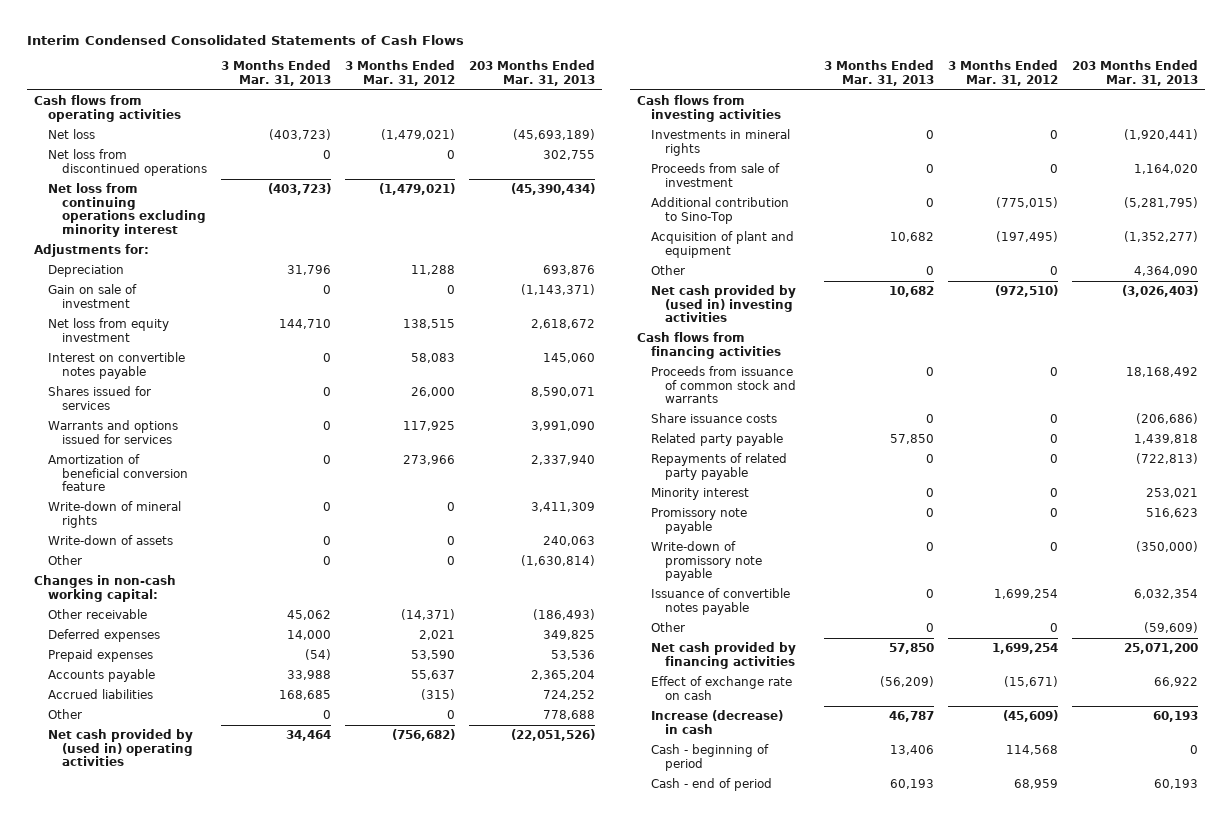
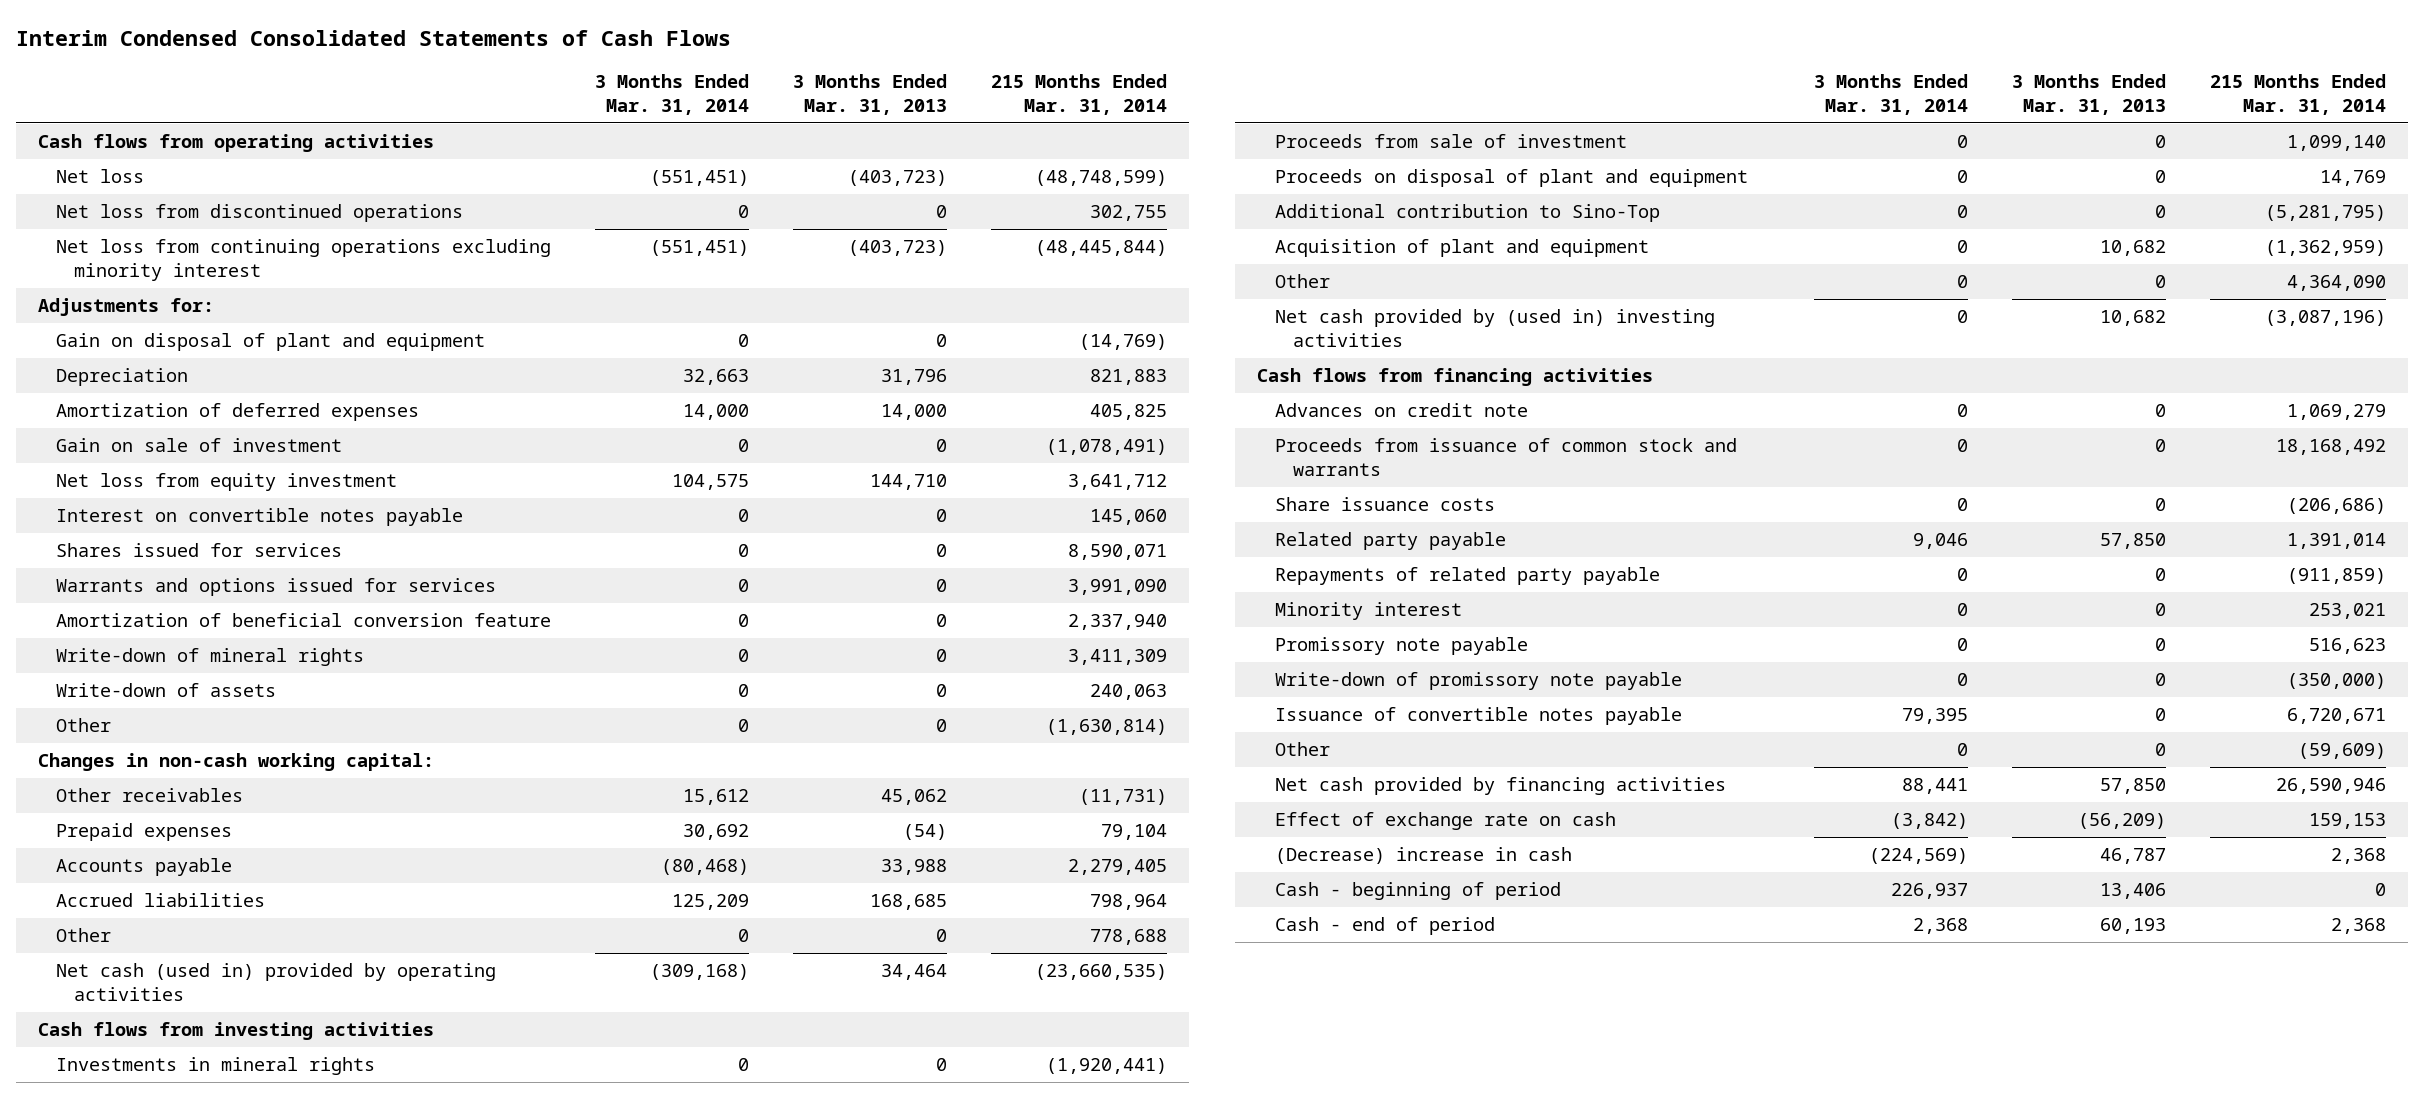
- | 3 Months Ended Mar. 31, 2013 | 3 Months Ended Mar. 31, 2012 | 203 Months Ended Mar. 31, 2013
+ | 3 Months Ended Mar. 31, 2014 | 3 Months Ended Mar. 31, 2013 | 215 Months Ended Mar. 31, 2014
+ Gain on disposal of plant and equipment | 0 | 0 | (14,769)
+ Amortization of deferred expenses | 14,000 | 14,000 | 405,825
- Other receivable | 45,062 | (14,371) | (186,493)
- Deferred expenses | 14,000 | 2,021 | 349,825
+ Other receivables | 15,612 | 45,062 | (11,731)
- Net cash provided by (used in) operating activities | 34,464 | (756,682) | (22,051,526)
+ Net cash (used in) provided by operating activities | (309,168) | 34,464 | (23,660,535)
+ Proceeds on disposal of plant and equipment | 0 | 0 | 14,769
+ Advances on credit note | 0 | 0 | 1,069,279
- Increase (decrease) in cash | 46,787 | (45,609) | 60,193
+ (Decrease) increase in cash | (224,569) | 46,787 | 2,368

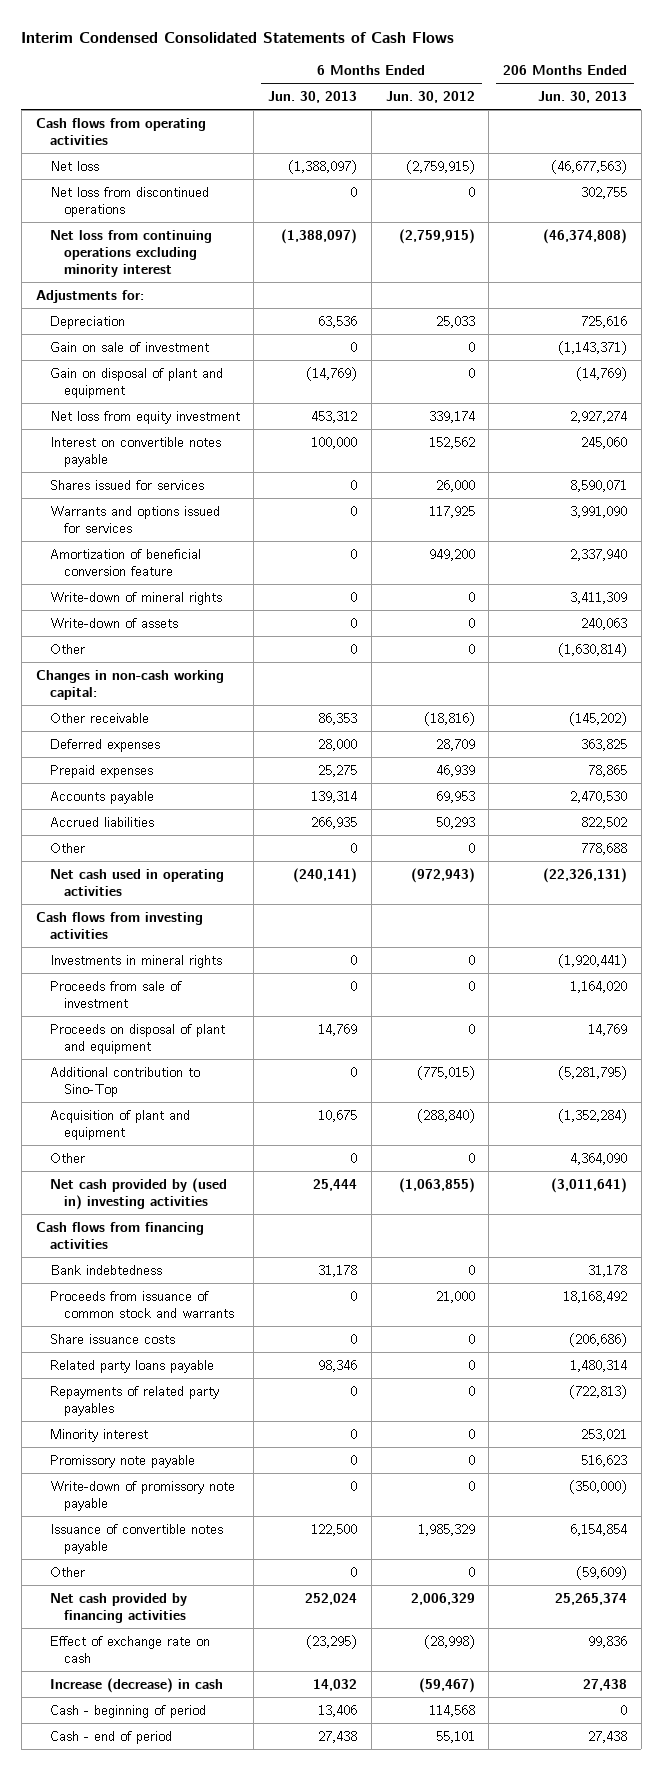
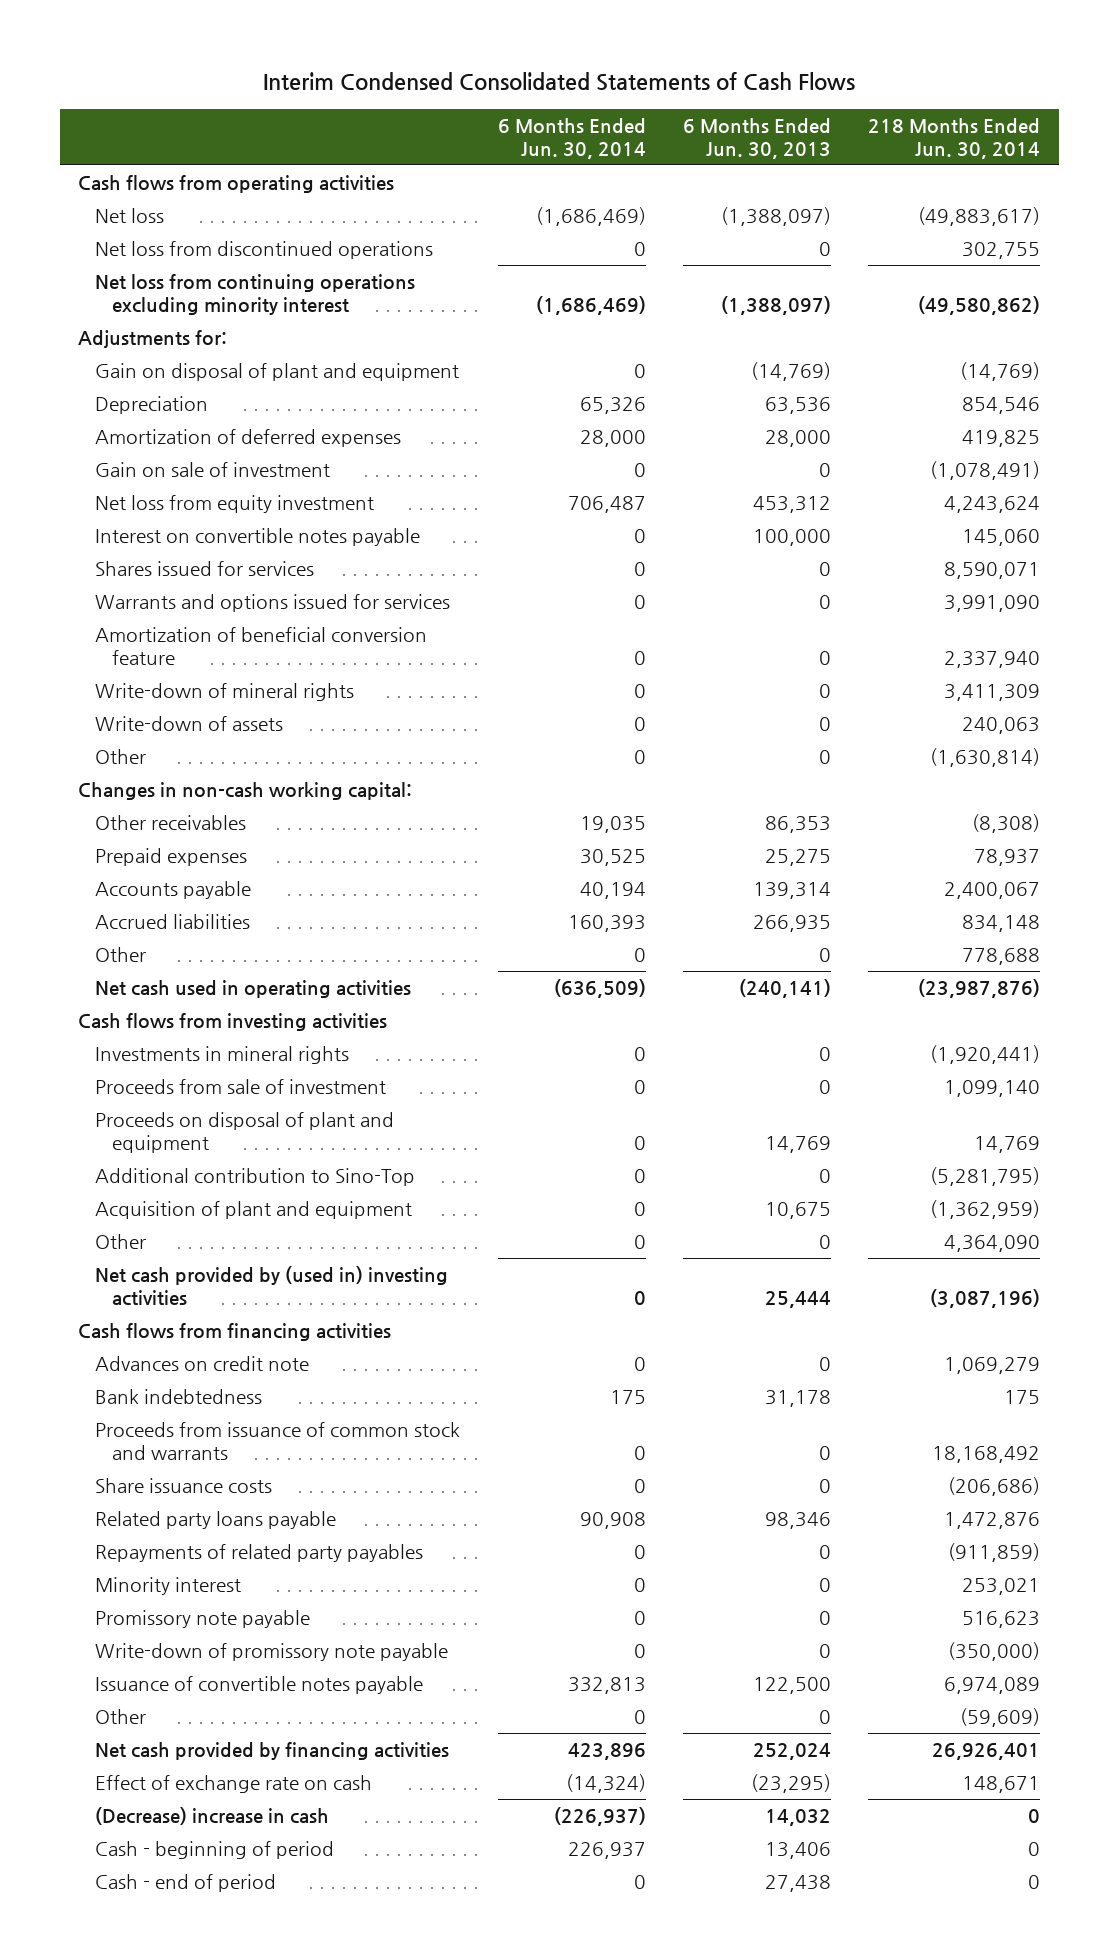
- | 6 Months Ended Jun. 30, 2013 | 6 Months Ended Jun. 30, 2012 | 206 Months Ended Jun. 30, 2013
+ | 6 Months Ended Jun. 30, 2014 | 6 Months Ended Jun. 30, 2013 | 218 Months Ended Jun. 30, 2014
moved up: Gain on disposal of plant and equipment | 0 | (14,769) | (14,769)
+ Amortization of deferred expenses | 28,000 | 28,000 | 419,825
- Other receivable | 86,353 | (18,816) | (145,202)
- Deferred expenses | 28,000 | 28,709 | 363,825
+ Other receivables | 19,035 | 86,353 | (8,308)
+ Advances on credit note | 0 | 0 | 1,069,279
- Increase (decrease) in cash | 14,032 | (59,467) | 27,438
+ (Decrease) increase in cash | (226,937) | 14,032 | 0

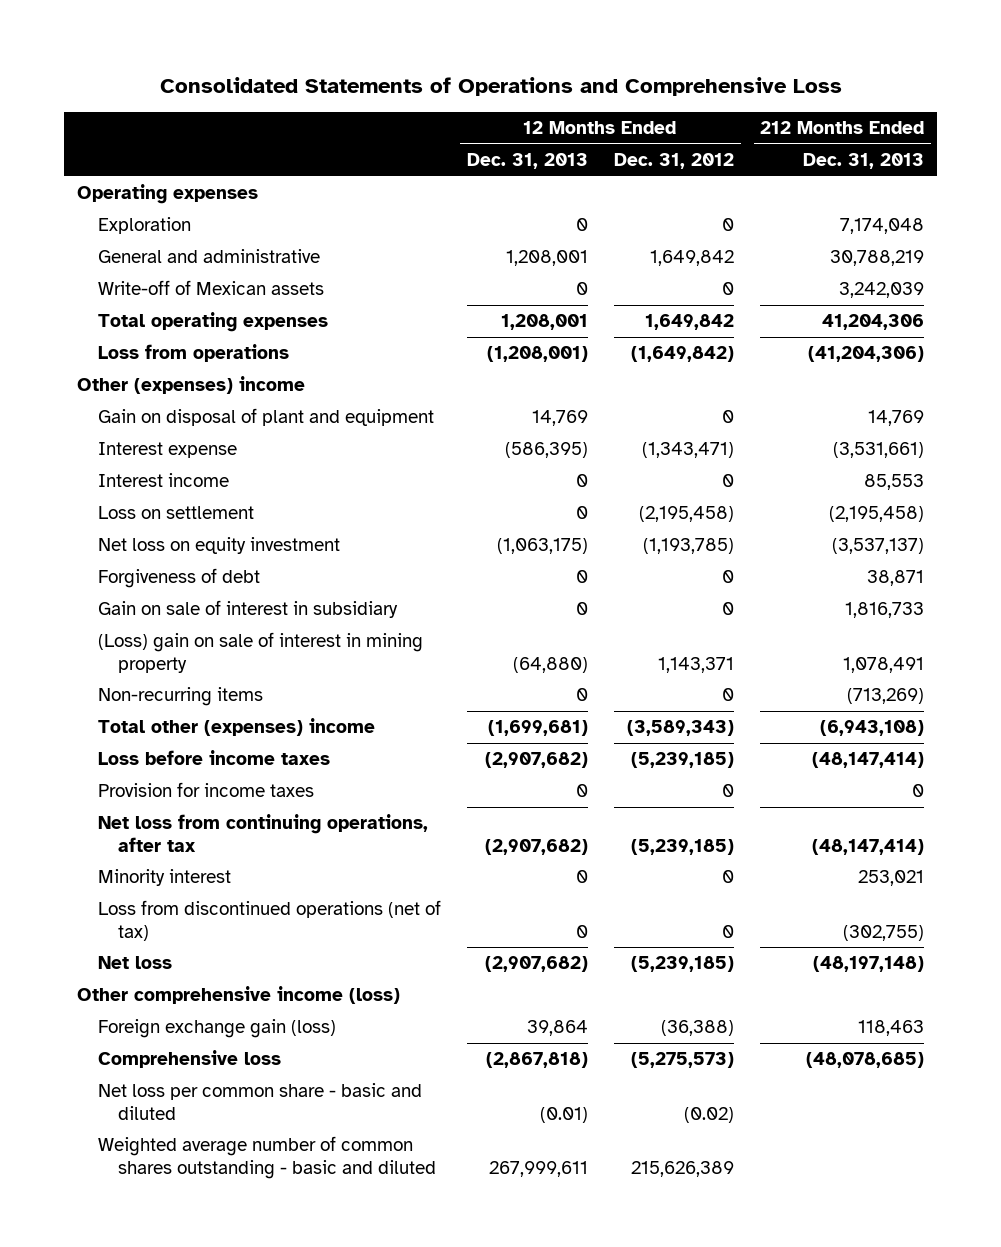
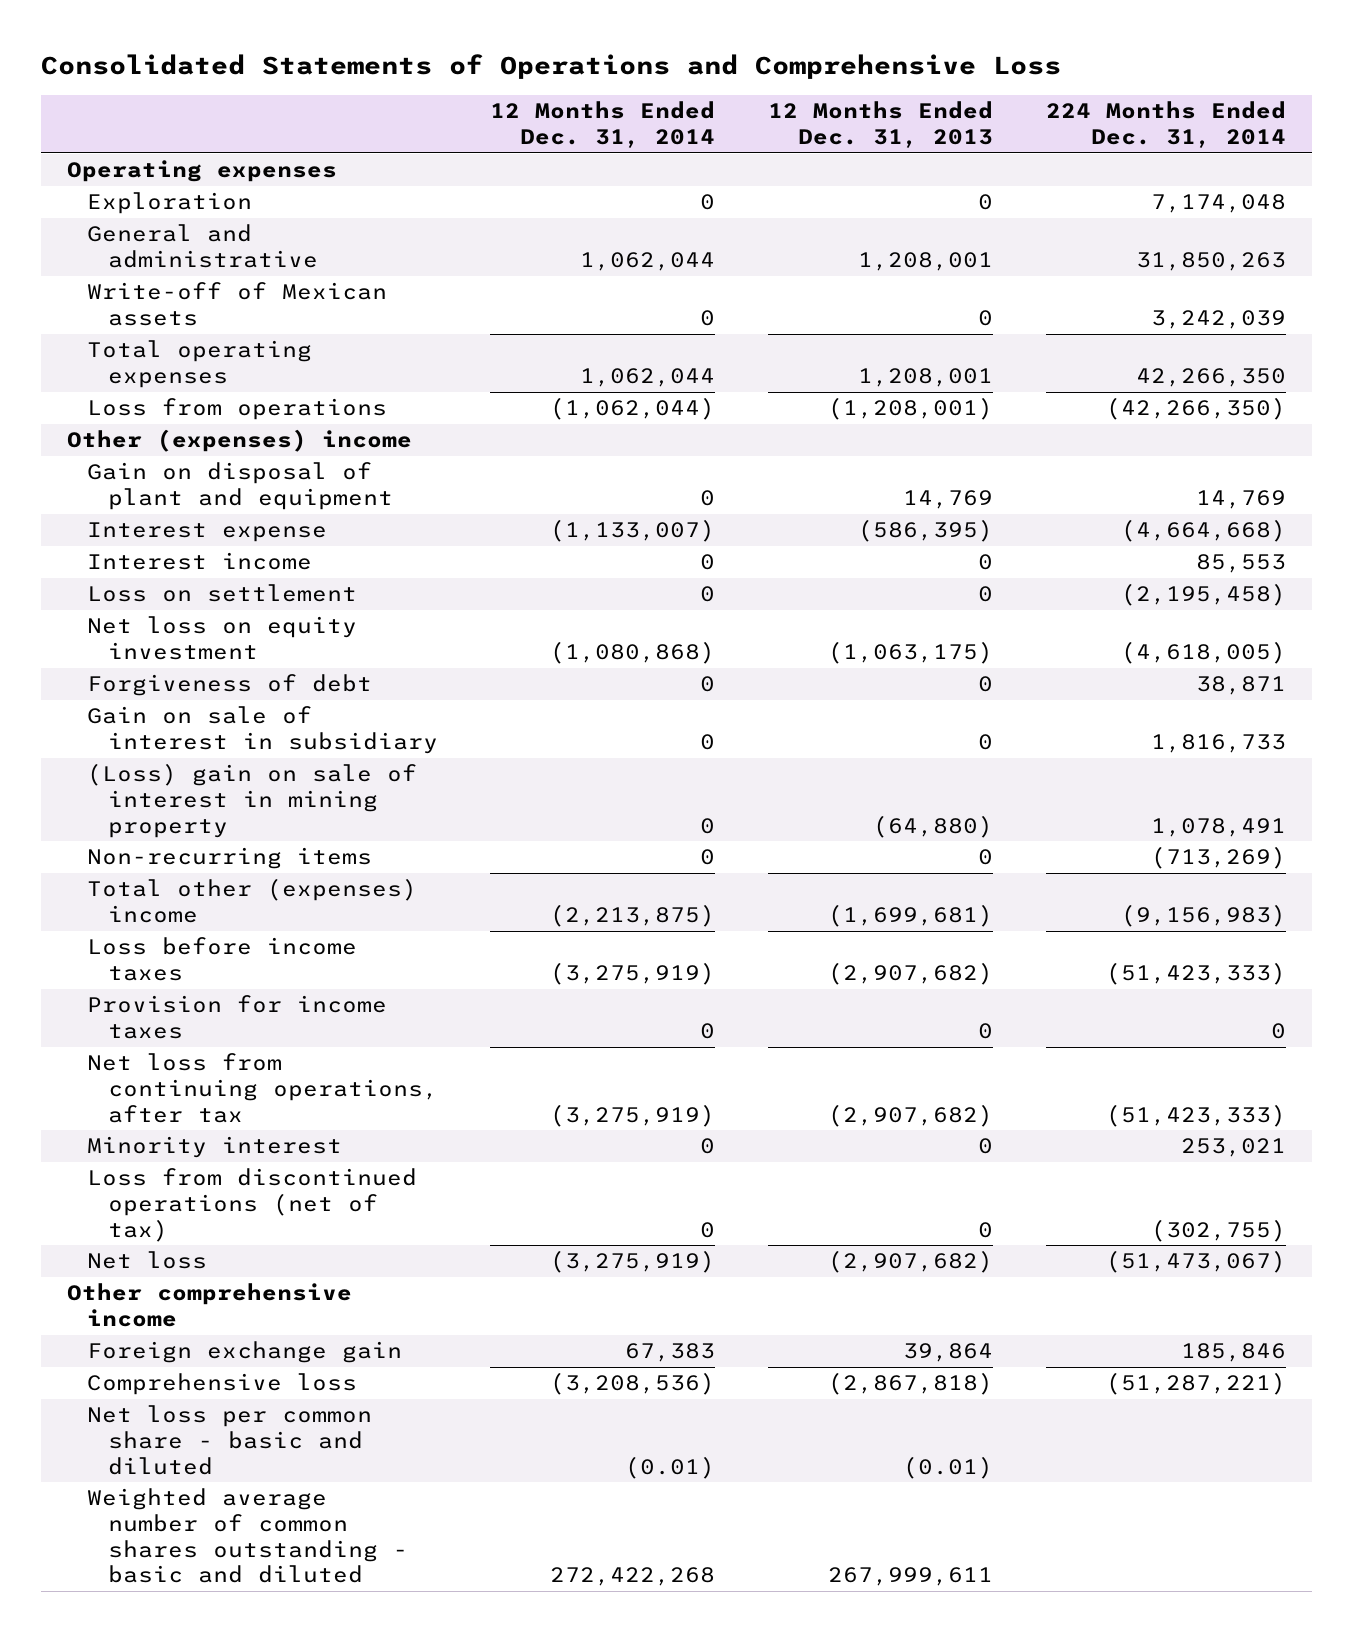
- | 12 Months Ended Dec. 31, 2013 | 12 Months Ended Dec. 31, 2012 | 212 Months Ended Dec. 31, 2013
+ | 12 Months Ended Dec. 31, 2014 | 12 Months Ended Dec. 31, 2013 | 224 Months Ended Dec. 31, 2014
- Other comprehensive income (loss)
- Foreign exchange gain (loss) | 39,864 | (36,388) | 118,463
+ Other comprehensive income
+ Foreign exchange gain | 67,383 | 39,864 | 185,846

